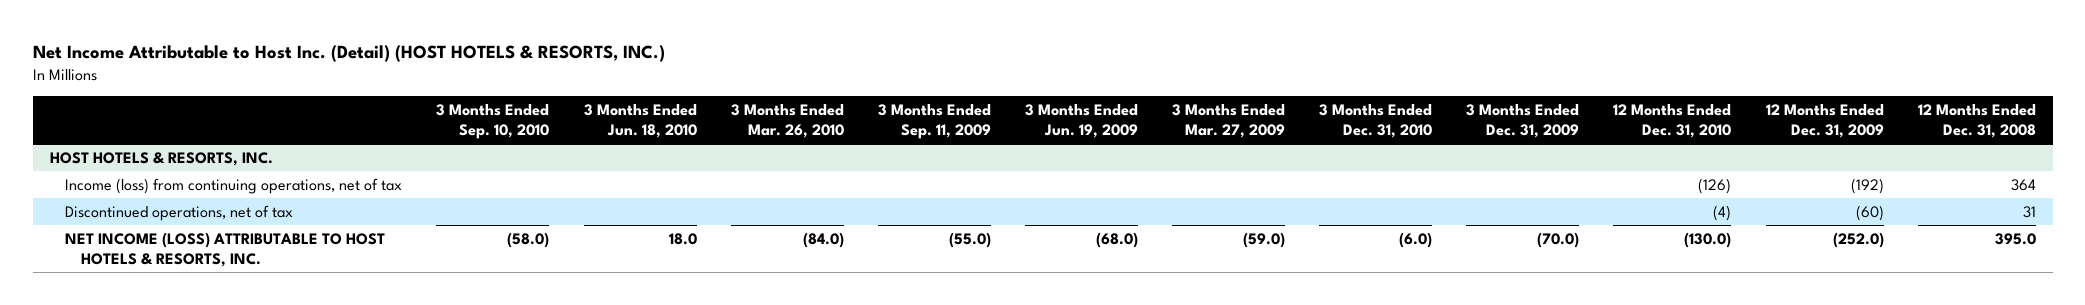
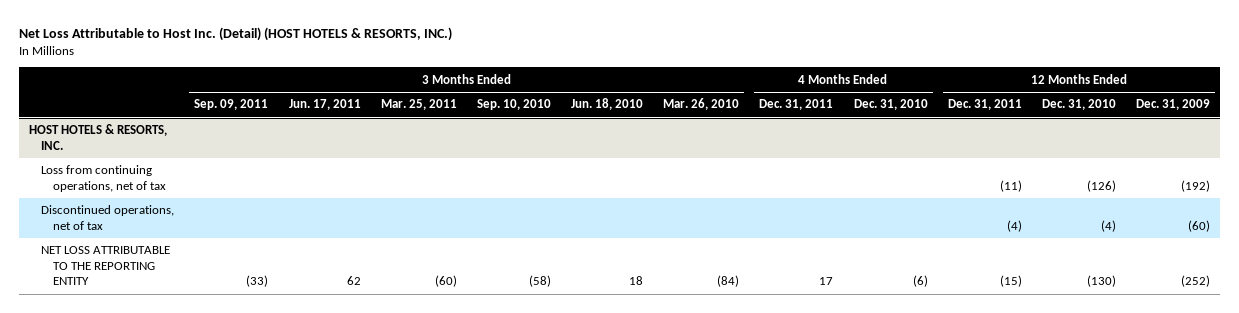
- Net Income Attributable to Host Inc. (Detail) (HOST HOTELS & RESORTS, INC.)
+ Net Loss Attributable to Host Inc. (Detail) (HOST HOTELS & RESORTS, INC.)
- | 3 Months Ended Sep. 10, 2010 | 3 Months Ended Jun. 18, 2010 | 3 Months Ended Mar. 26, 2010 | 3 Months Ended Sep. 11, 2009 | 3 Months Ended Jun. 19, 2009 | 3 Months Ended Mar. 27, 2009 | 3 Months Ended Dec. 31, 2010 | 3 Months Ended Dec. 31, 2009 | 12 Months Ended Dec. 31, 2010 | 12 Months Ended Dec. 31, 2009 | 12 Months Ended Dec. 31, 2008
+ | 3 Months Ended Sep. 09, 2011 | 3 Months Ended Jun. 17, 2011 | 3 Months Ended Mar. 25, 2011 | 3 Months Ended Sep. 10, 2010 | 3 Months Ended Jun. 18, 2010 | 3 Months Ended Mar. 26, 2010 | 4 Months Ended Dec. 31, 2011 | 4 Months Ended Dec. 31, 2010 | 12 Months Ended Dec. 31, 2011 | 12 Months Ended Dec. 31, 2010 | 12 Months Ended Dec. 31, 2009
@ HOST HOTELS & RESORTS, INC.
- Income (loss) from continuing operations, net of tax | | | | | | | | | (126) | (192) | 364
+ Loss from continuing operations, net of tax | | | | | | | | | (11) | (126) | (192)
- NET INCOME (LOSS) ATTRIBUTABLE TO HOST HOTELS & RESORTS, INC. | (58.0) | 18.0 | (84.0) | (55.0) | (68.0) | (59.0) | (6.0) | (70.0) | (130.0) | (252.0) | 395.0
+ NET LOSS ATTRIBUTABLE TO THE REPORTING ENTITY | (33) | 62 | (60) | (58) | 18 | (84) | 17 | (6) | (15) | (130) | (252)

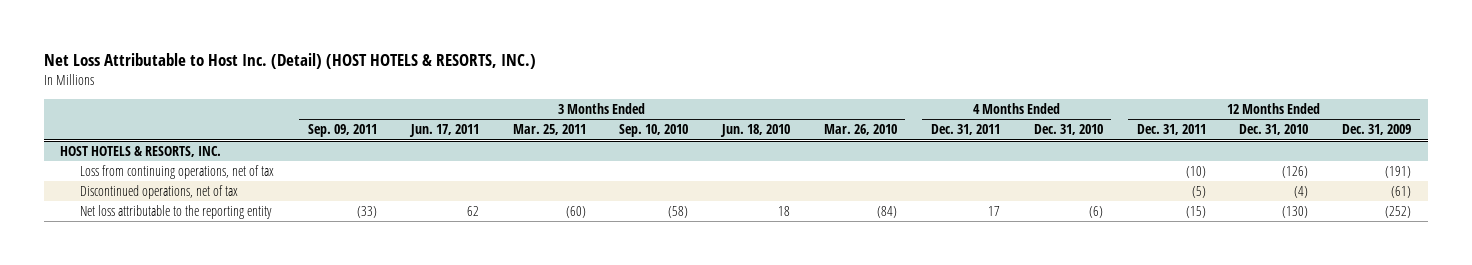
@ HOST HOTELS & RESORTS, INC.
- Loss from continuing operations, net of tax | | | | | | | | | (11) | (126) | (192)
- Discontinued operations, net of tax | | | | | | | | | (4) | (4) | (60)
- NET LOSS ATTRIBUTABLE TO THE REPORTING ENTITY | (33) | 62 | (60) | (58) | 18 | (84) | 17 | (6) | (15) | (130) | (252)
+ Loss from continuing operations, net of tax | | | | | | | | | (10) | (126) | (191)
+ Discontinued operations, net of tax | | | | | | | | | (5) | (4) | (61)
+ Net loss attributable to the reporting entity | (33) | 62 | (60) | (58) | 18 | (84) | 17 | (6) | (15) | (130) | (252)

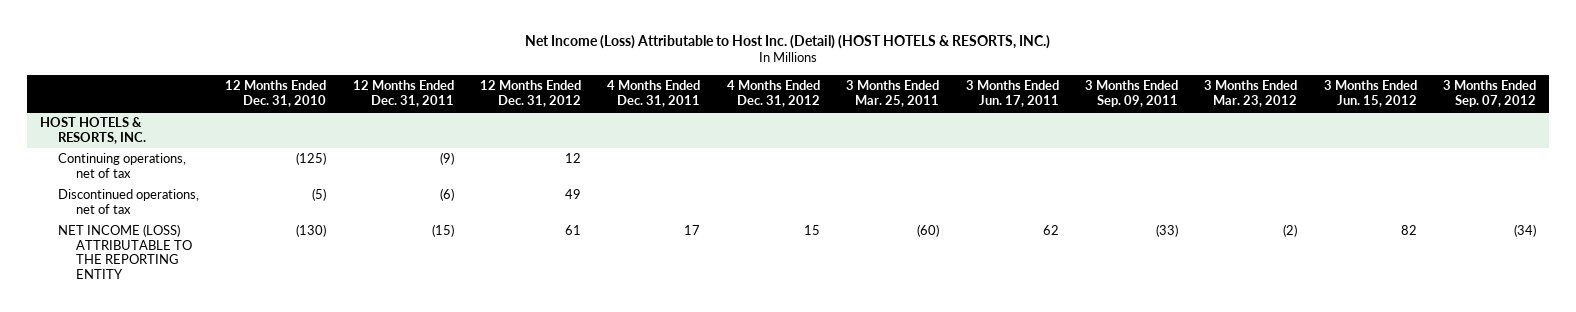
- Net Loss Attributable to Host Inc. (Detail) (HOST HOTELS & RESORTS, INC.)
+ Net Income (Loss) Attributable to Host Inc. (Detail) (HOST HOTELS & RESORTS, INC.)
- | 3 Months Ended Sep. 09, 2011 | 3 Months Ended Jun. 17, 2011 | 3 Months Ended Mar. 25, 2011 | 3 Months Ended Sep. 10, 2010 | 3 Months Ended Jun. 18, 2010 | 3 Months Ended Mar. 26, 2010 | 4 Months Ended Dec. 31, 2011 | 4 Months Ended Dec. 31, 2010 | 12 Months Ended Dec. 31, 2011 | 12 Months Ended Dec. 31, 2010 | 12 Months Ended Dec. 31, 2009
+ | 12 Months Ended Dec. 31, 2010 | 12 Months Ended Dec. 31, 2011 | 12 Months Ended Dec. 31, 2012 | 4 Months Ended Dec. 31, 2011 | 4 Months Ended Dec. 31, 2012 | 3 Months Ended Mar. 25, 2011 | 3 Months Ended Jun. 17, 2011 | 3 Months Ended Sep. 09, 2011 | 3 Months Ended Mar. 23, 2012 | 3 Months Ended Jun. 15, 2012 | 3 Months Ended Sep. 07, 2012
@ HOST HOTELS & RESORTS, INC.
- Loss from continuing operations, net of tax | | | | | | | | | (10) | (126) | (191)
- Discontinued operations, net of tax | | | | | | | | | (5) | (4) | (61)
- Net loss attributable to the reporting entity | (33) | 62 | (60) | (58) | 18 | (84) | 17 | (6) | (15) | (130) | (252)
+ Continuing operations, net of tax | (125) | (9) | 12 | | | | | | | |
+ Discontinued operations, net of tax | (5) | (6) | 49 | | | | | | | |
+ NET INCOME (LOSS) ATTRIBUTABLE TO THE REPORTING ENTITY | (130) | (15) | 61 | 17 | 15 | (60) | 62 | (33) | (2) | 82 | (34)

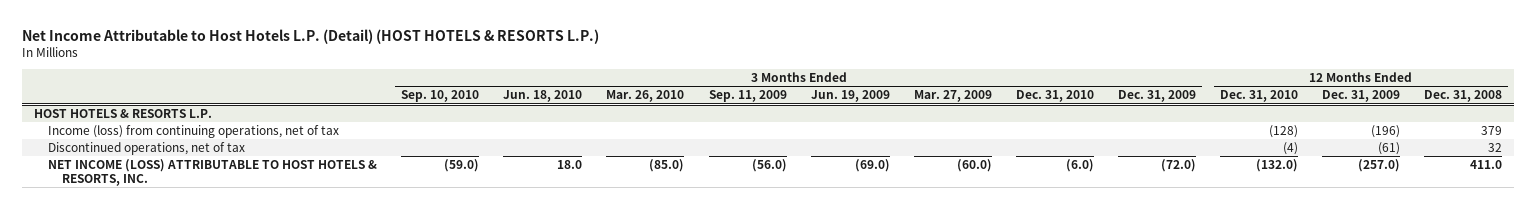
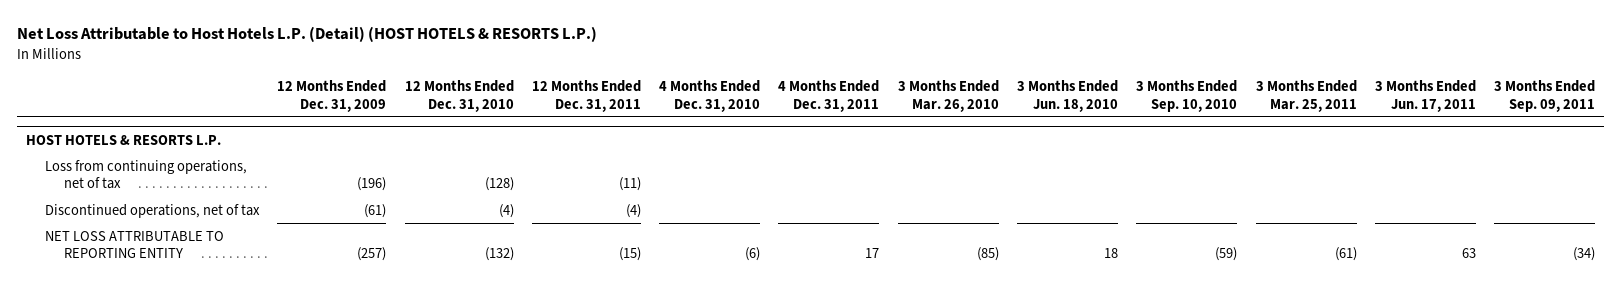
- Net Income Attributable to Host Hotels L.P. (Detail) (HOST HOTELS & RESORTS L.P.)
+ Net Loss Attributable to Host Hotels L.P. (Detail) (HOST HOTELS & RESORTS L.P.)
- | 3 Months Ended Sep. 10, 2010 | 3 Months Ended Jun. 18, 2010 | 3 Months Ended Mar. 26, 2010 | 3 Months Ended Sep. 11, 2009 | 3 Months Ended Jun. 19, 2009 | 3 Months Ended Mar. 27, 2009 | 3 Months Ended Dec. 31, 2010 | 3 Months Ended Dec. 31, 2009 | 12 Months Ended Dec. 31, 2010 | 12 Months Ended Dec. 31, 2009 | 12 Months Ended Dec. 31, 2008
+ | 12 Months Ended Dec. 31, 2009 | 12 Months Ended Dec. 31, 2010 | 12 Months Ended Dec. 31, 2011 | 4 Months Ended Dec. 31, 2010 | 4 Months Ended Dec. 31, 2011 | 3 Months Ended Mar. 26, 2010 | 3 Months Ended Jun. 18, 2010 | 3 Months Ended Sep. 10, 2010 | 3 Months Ended Mar. 25, 2011 | 3 Months Ended Jun. 17, 2011 | 3 Months Ended Sep. 09, 2011
@ HOST HOTELS & RESORTS L.P.
- Income (loss) from continuing operations, net of tax | | | | | | | | | (128) | (196) | 379
+ Loss from continuing operations, net of tax | (196) | (128) | (11) | | | | | | | |
- NET INCOME (LOSS) ATTRIBUTABLE TO HOST HOTELS & RESORTS, INC. | (59.0) | 18.0 | (85.0) | (56.0) | (69.0) | (60.0) | (6.0) | (72.0) | (132.0) | (257.0) | 411.0
+ NET LOSS ATTRIBUTABLE TO REPORTING ENTITY | (257) | (132) | (15) | (6) | 17 | (85) | 18 | (59) | (61) | 63 | (34)

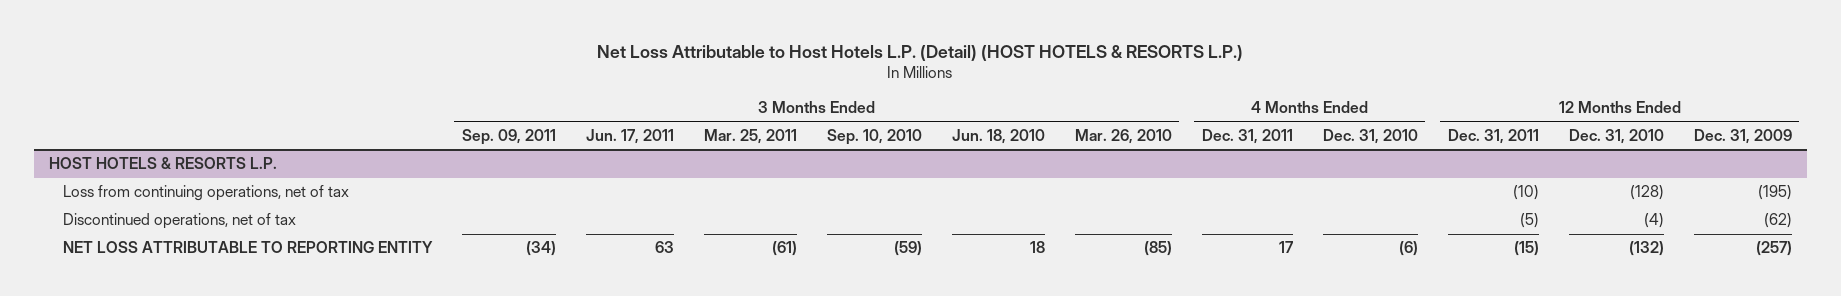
- | 12 Months Ended Dec. 31, 2009 | 12 Months Ended Dec. 31, 2010 | 12 Months Ended Dec. 31, 2011 | 4 Months Ended Dec. 31, 2010 | 4 Months Ended Dec. 31, 2011 | 3 Months Ended Mar. 26, 2010 | 3 Months Ended Jun. 18, 2010 | 3 Months Ended Sep. 10, 2010 | 3 Months Ended Mar. 25, 2011 | 3 Months Ended Jun. 17, 2011 | 3 Months Ended Sep. 09, 2011
+ | 3 Months Ended Sep. 09, 2011 | 3 Months Ended Jun. 17, 2011 | 3 Months Ended Mar. 25, 2011 | 3 Months Ended Sep. 10, 2010 | 3 Months Ended Jun. 18, 2010 | 3 Months Ended Mar. 26, 2010 | 4 Months Ended Dec. 31, 2011 | 4 Months Ended Dec. 31, 2010 | 12 Months Ended Dec. 31, 2011 | 12 Months Ended Dec. 31, 2010 | 12 Months Ended Dec. 31, 2009
@ HOST HOTELS & RESORTS L.P.
- Loss from continuing operations, net of tax | (196) | (128) | (11) | | | | | | | |
- Discontinued operations, net of tax | (61) | (4) | (4) | | | | | | | |
+ Loss from continuing operations, net of tax | | | | | | | | | (10) | (128) | (195)
+ Discontinued operations, net of tax | | | | | | | | | (5) | (4) | (62)

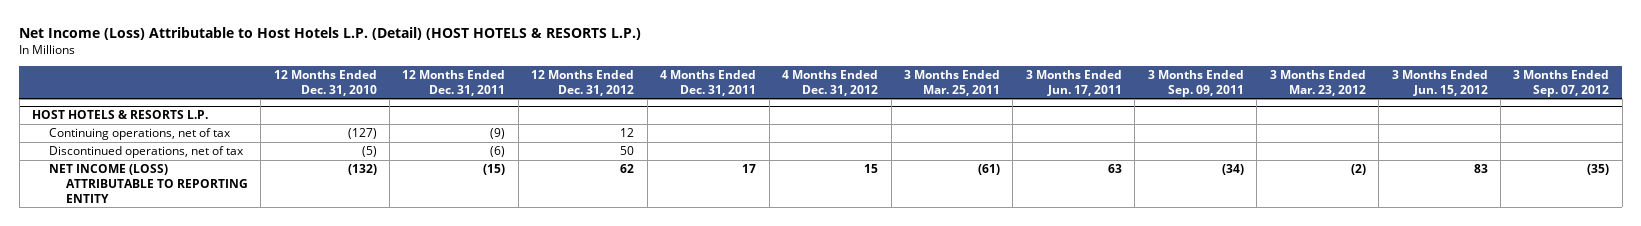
- Net Loss Attributable to Host Hotels L.P. (Detail) (HOST HOTELS & RESORTS L.P.)
+ Net Income (Loss) Attributable to Host Hotels L.P. (Detail) (HOST HOTELS & RESORTS L.P.)
- | 3 Months Ended Sep. 09, 2011 | 3 Months Ended Jun. 17, 2011 | 3 Months Ended Mar. 25, 2011 | 3 Months Ended Sep. 10, 2010 | 3 Months Ended Jun. 18, 2010 | 3 Months Ended Mar. 26, 2010 | 4 Months Ended Dec. 31, 2011 | 4 Months Ended Dec. 31, 2010 | 12 Months Ended Dec. 31, 2011 | 12 Months Ended Dec. 31, 2010 | 12 Months Ended Dec. 31, 2009
+ | 12 Months Ended Dec. 31, 2010 | 12 Months Ended Dec. 31, 2011 | 12 Months Ended Dec. 31, 2012 | 4 Months Ended Dec. 31, 2011 | 4 Months Ended Dec. 31, 2012 | 3 Months Ended Mar. 25, 2011 | 3 Months Ended Jun. 17, 2011 | 3 Months Ended Sep. 09, 2011 | 3 Months Ended Mar. 23, 2012 | 3 Months Ended Jun. 15, 2012 | 3 Months Ended Sep. 07, 2012
@ HOST HOTELS & RESORTS L.P.
- Loss from continuing operations, net of tax | | | | | | | | | (10) | (128) | (195)
- Discontinued operations, net of tax | | | | | | | | | (5) | (4) | (62)
- NET LOSS ATTRIBUTABLE TO REPORTING ENTITY | (34) | 63 | (61) | (59) | 18 | (85) | 17 | (6) | (15) | (132) | (257)
+ Continuing operations, net of tax | (127) | (9) | 12 | | | | | | | |
+ Discontinued operations, net of tax | (5) | (6) | 50 | | | | | | | |
+ NET INCOME (LOSS) ATTRIBUTABLE TO REPORTING ENTITY | (132) | (15) | 62 | 17 | 15 | (61) | 63 | (34) | (2) | 83 | (35)

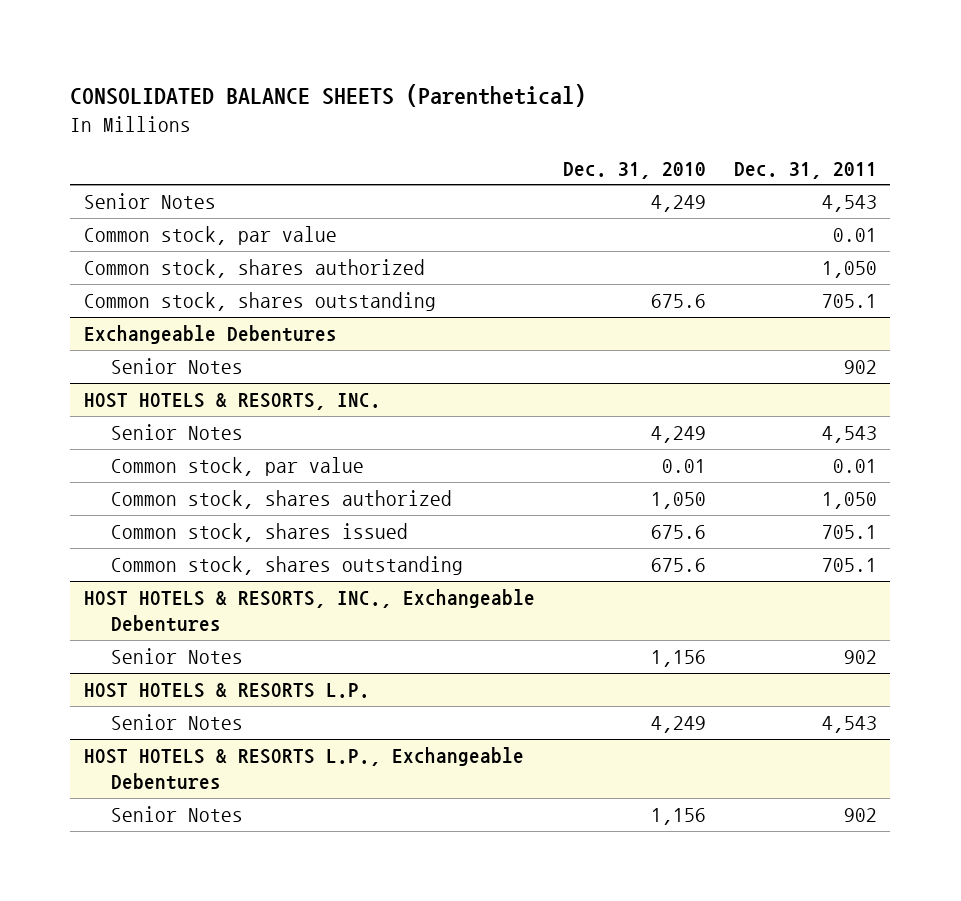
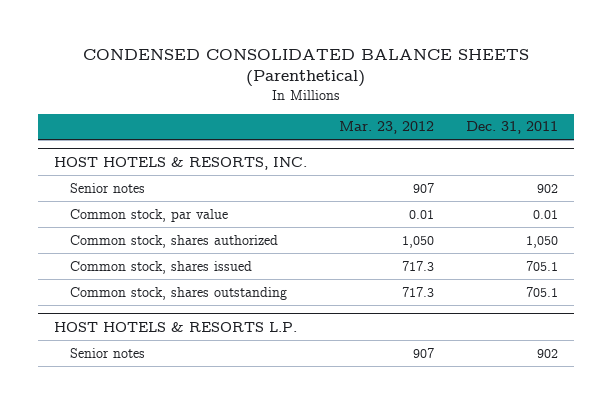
- CONSOLIDATED BALANCE SHEETS (Parenthetical)
+ CONDENSED CONSOLIDATED BALANCE SHEETS (Parenthetical)
- | Dec. 31, 2010 | Dec. 31, 2011
+ | Mar. 23, 2012 | Dec. 31, 2011
- Senior Notes | 4,249 | 4,543
- Common stock, par value | | 0.01
- Common stock, shares authorized | | 1,050
- Common stock, shares outstanding | 675.6 | 705.1
- Exchangeable Debentures
- Senior Notes | | 902
@ HOST HOTELS & RESORTS, INC.
- Senior Notes | 4,249 | 4,543
+ Senior notes | 907 | 902
- HOST HOTELS & RESORTS, INC., Exchangeable Debentures
- Senior Notes | 1,156 | 902
@ HOST HOTELS & RESORTS L.P.
- Senior Notes | 4,249 | 4,543
- HOST HOTELS & RESORTS L.P., Exchangeable Debentures
- Senior Notes | 1,156 | 902
@ HOST HOTELS & RESORTS L.P.
+ Senior notes | 907 | 902

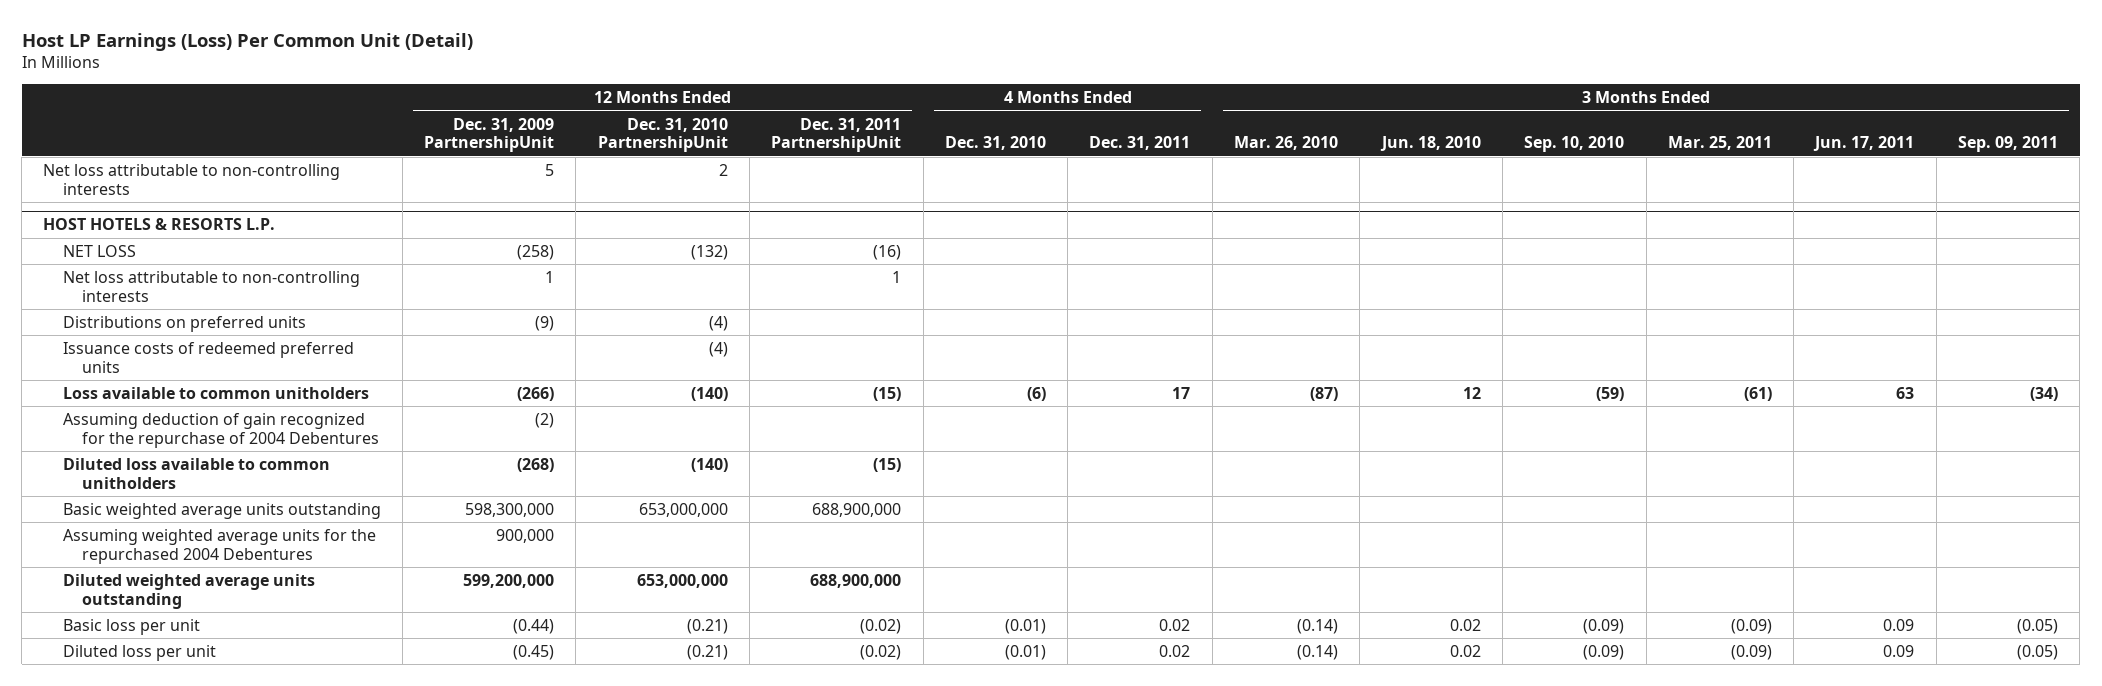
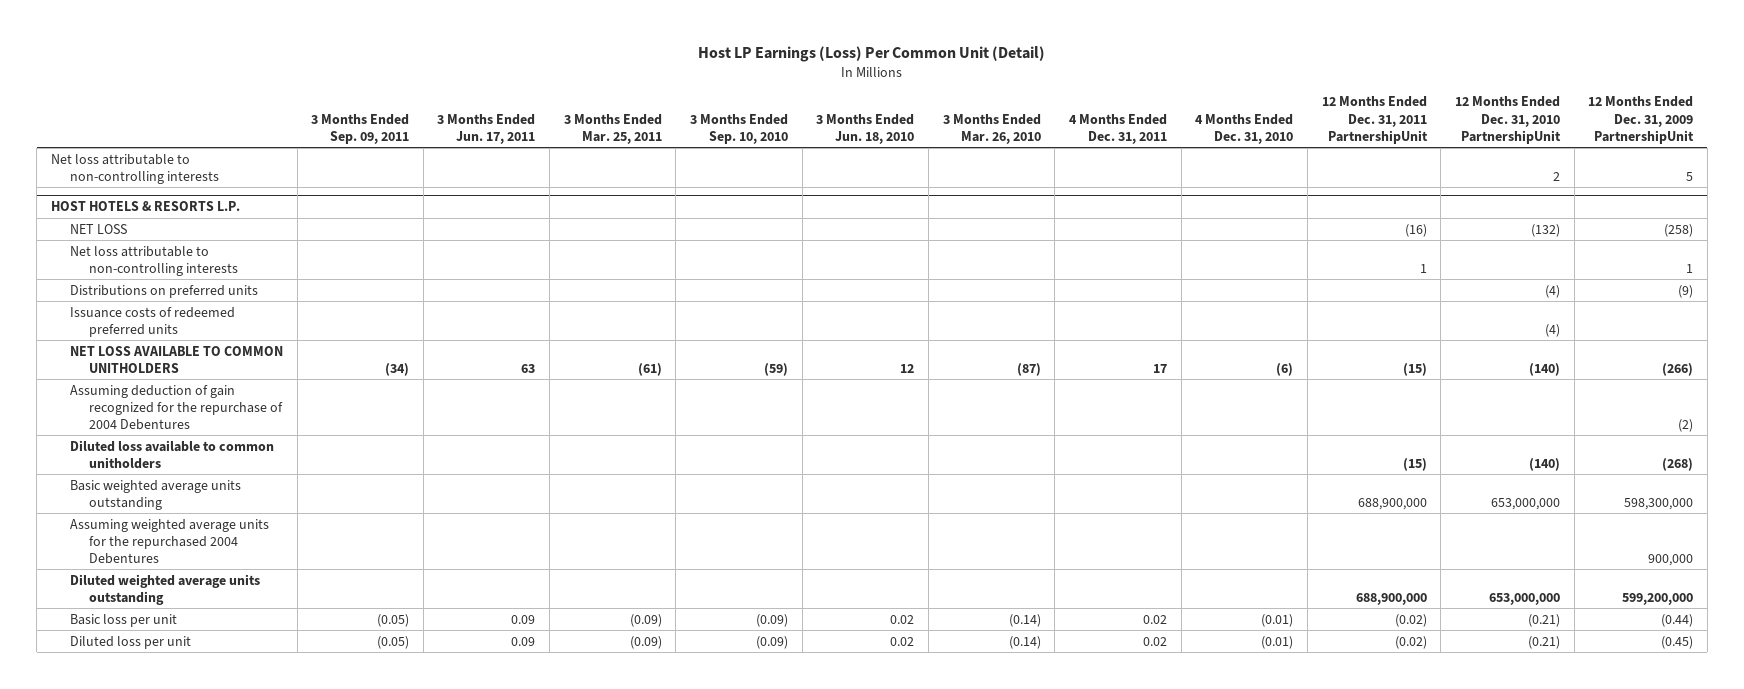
- | 12 Months Ended Dec. 31, 2009 PartnershipUnit | 12 Months Ended Dec. 31, 2010 PartnershipUnit | 12 Months Ended Dec. 31, 2011 PartnershipUnit | 4 Months Ended Dec. 31, 2010 | 4 Months Ended Dec. 31, 2011 | 3 Months Ended Mar. 26, 2010 | 3 Months Ended Jun. 18, 2010 | 3 Months Ended Sep. 10, 2010 | 3 Months Ended Mar. 25, 2011 | 3 Months Ended Jun. 17, 2011 | 3 Months Ended Sep. 09, 2011
+ | 3 Months Ended Sep. 09, 2011 | 3 Months Ended Jun. 17, 2011 | 3 Months Ended Mar. 25, 2011 | 3 Months Ended Sep. 10, 2010 | 3 Months Ended Jun. 18, 2010 | 3 Months Ended Mar. 26, 2010 | 4 Months Ended Dec. 31, 2011 | 4 Months Ended Dec. 31, 2010 | 12 Months Ended Dec. 31, 2011 PartnershipUnit | 12 Months Ended Dec. 31, 2010 PartnershipUnit | 12 Months Ended Dec. 31, 2009 PartnershipUnit
@ HOST HOTELS & RESORTS L.P.
- Loss available to common unitholders | (266) | (140) | (15) | (6) | 17 | (87) | 12 | (59) | (61) | 63 | (34)
+ NET LOSS AVAILABLE TO COMMON UNITHOLDERS | (34) | 63 | (61) | (59) | 12 | (87) | 17 | (6) | (15) | (140) | (266)

